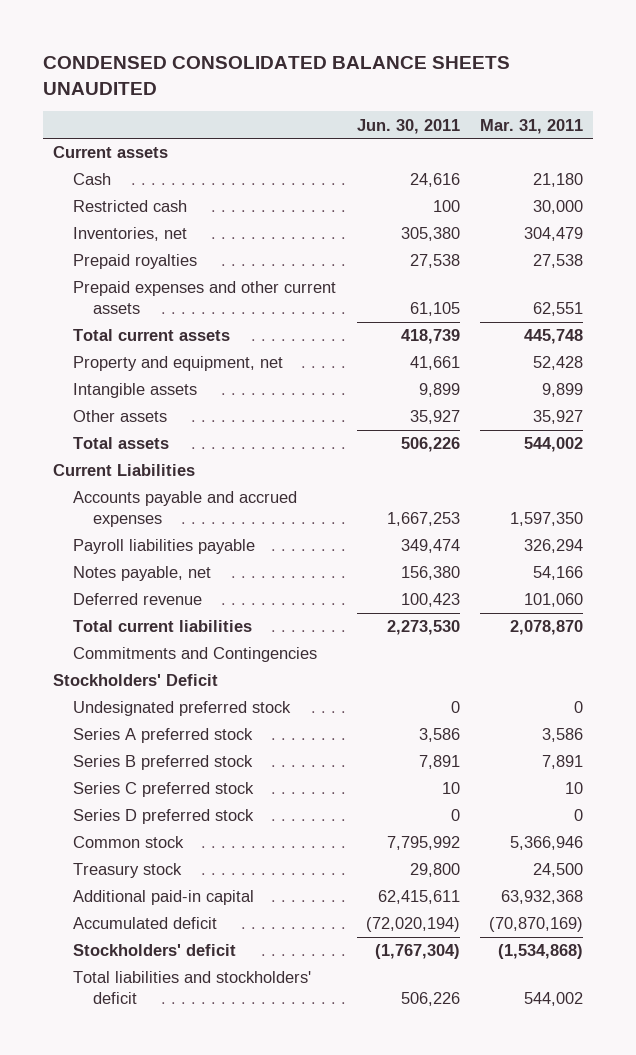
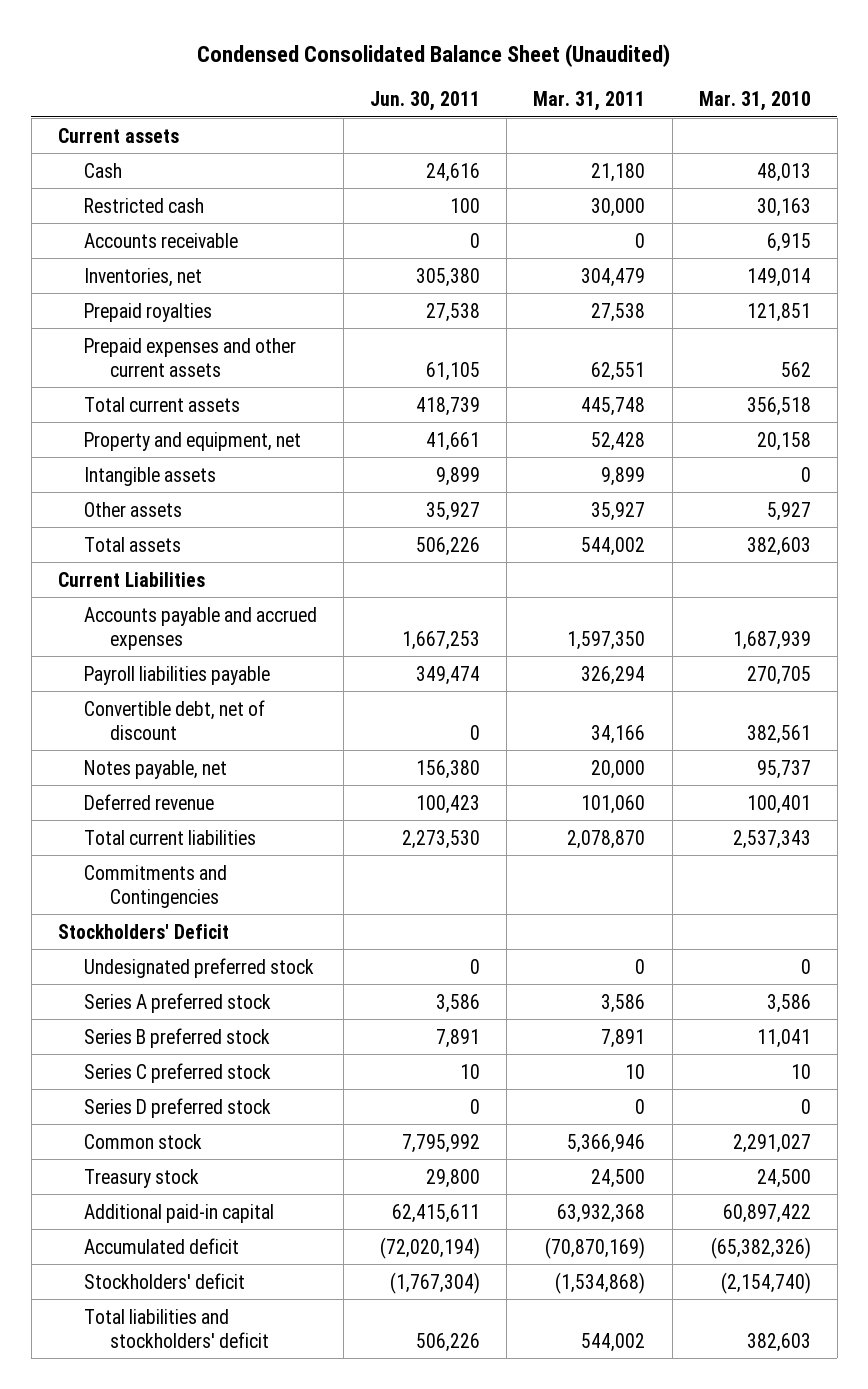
- CONDENSED CONSOLIDATED BALANCE SHEETS UNAUDITED
+ Condensed Consolidated Balance Sheet (Unaudited)
- | Jun. 30, 2011 | Mar. 31, 2011
+ | Jun. 30, 2011 | Mar. 31, 2011 | Mar. 31, 2010
+ Accounts receivable | 0 | 0 | 6,915
- Notes payable, net | 156,380 | 54,166
+ Convertible debt, net of discount | 0 | 34,166 | 382,561
+ Notes payable, net | 156,380 | 20,000 | 95,737

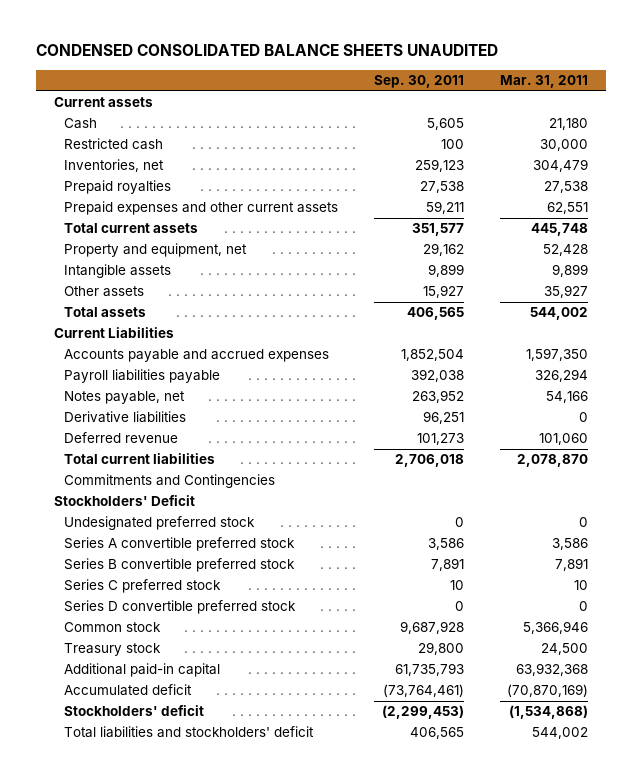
- Condensed Consolidated Balance Sheet (Unaudited)
+ CONDENSED CONSOLIDATED BALANCE SHEETS UNAUDITED
- | Jun. 30, 2011 | Mar. 31, 2011 | Mar. 31, 2010
+ | Sep. 30, 2011 | Mar. 31, 2011
- Accounts receivable | 0 | 0 | 6,915
- Convertible debt, net of discount | 0 | 34,166 | 382,561
- Notes payable, net | 156,380 | 20,000 | 95,737
+ Notes payable, net | 263,952 | 54,166
+ Derivative liabilities | 96,251 | 0
- Series A preferred stock | 3,586 | 3,586 | 3,586
- Series B preferred stock | 7,891 | 7,891 | 11,041
+ Series A convertible preferred stock | 3,586 | 3,586
+ Series B convertible preferred stock | 7,891 | 7,891
- Series D preferred stock | 0 | 0 | 0
+ Series D convertible preferred stock | 0 | 0

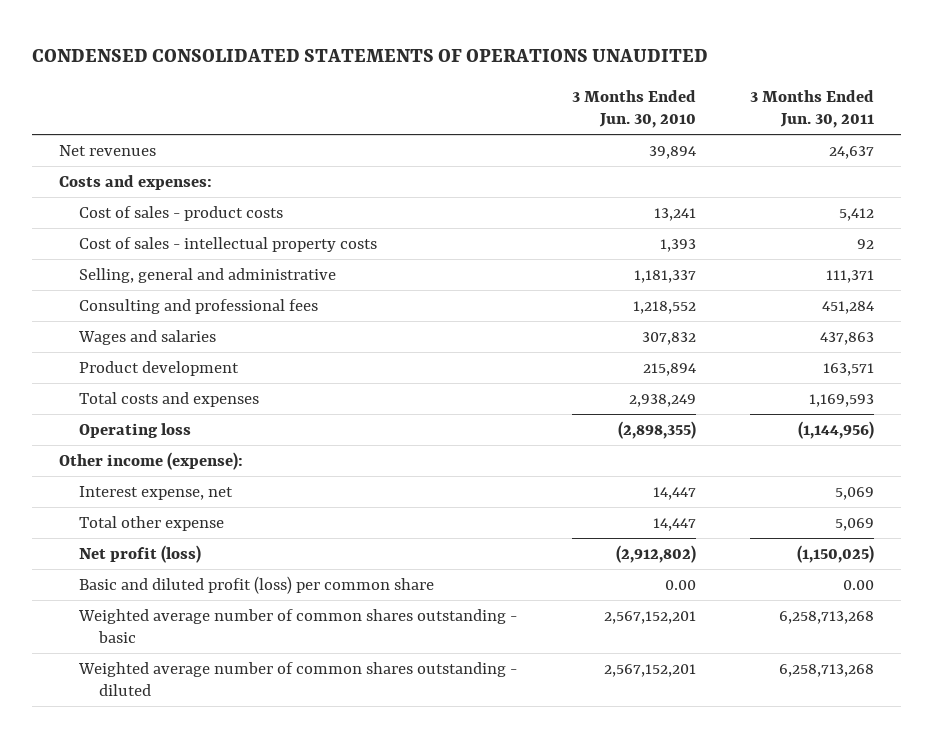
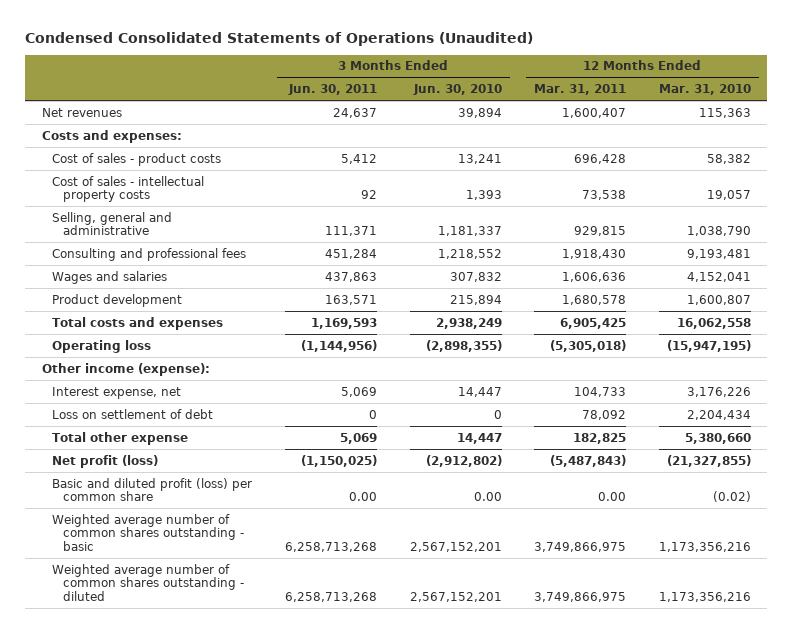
- CONDENSED CONSOLIDATED STATEMENTS OF OPERATIONS UNAUDITED
+ Condensed Consolidated Statements of Operations (Unaudited)
- | 3 Months Ended Jun. 30, 2010 | 3 Months Ended Jun. 30, 2011
+ | 3 Months Ended Jun. 30, 2011 | 3 Months Ended Jun. 30, 2010 | 12 Months Ended Mar. 31, 2011 | 12 Months Ended Mar. 31, 2010
+ Loss on settlement of debt | 0 | 0 | 78,092 | 2,204,434

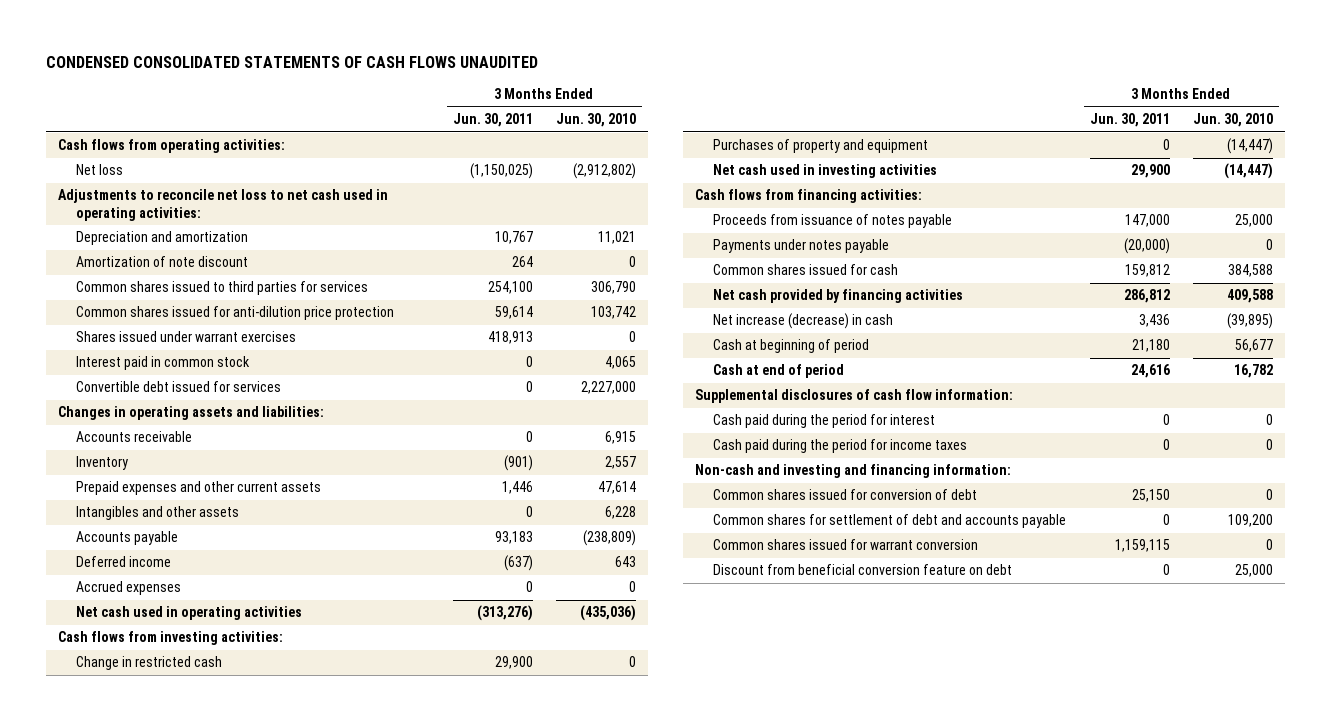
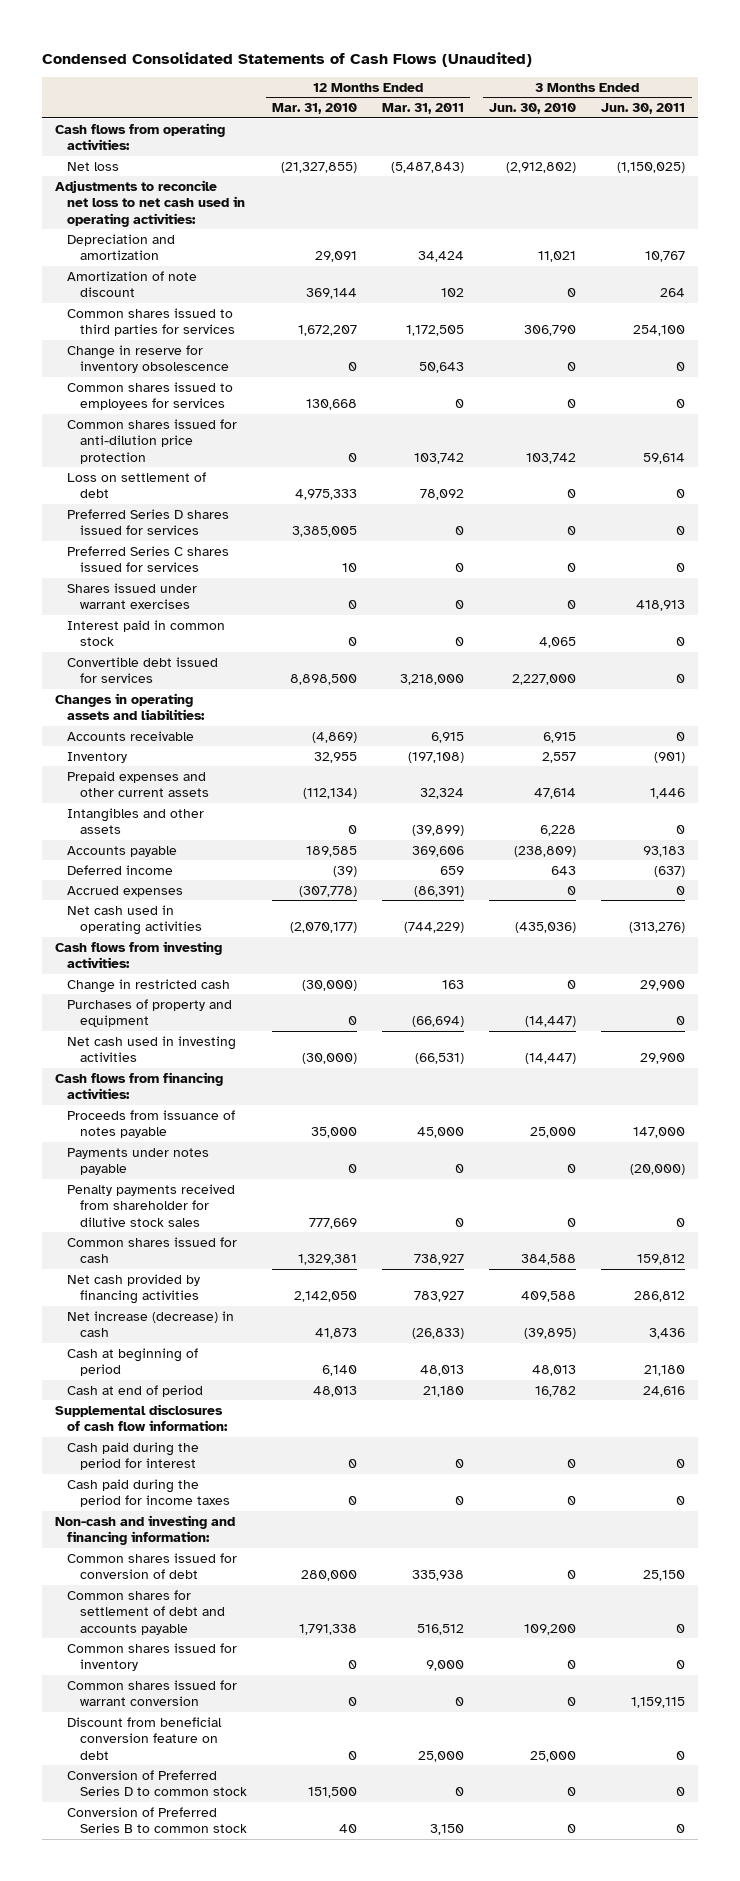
- CONDENSED CONSOLIDATED STATEMENTS OF CASH FLOWS UNAUDITED
+ Condensed Consolidated Statements of Cash Flows (Unaudited)
- | 3 Months Ended Jun. 30, 2011 | 3 Months Ended Jun. 30, 2010
+ | 12 Months Ended Mar. 31, 2010 | 12 Months Ended Mar. 31, 2011 | 3 Months Ended Jun. 30, 2010 | 3 Months Ended Jun. 30, 2011
+ Change in reserve for inventory obsolescence | 0 | 50,643 | 0 | 0
+ Common shares issued to employees for services | 130,668 | 0 | 0 | 0
+ Loss on settlement of debt | 4,975,333 | 78,092 | 0 | 0
+ Preferred Series D shares issued for services | 3,385,005 | 0 | 0 | 0
+ Preferred Series C shares issued for services | 10 | 0 | 0 | 0
+ Penalty payments received from shareholder for dilutive stock sales | 777,669 | 0 | 0 | 0
- Cash at beginning of period | 21,180 | 56,677
+ Cash at beginning of period | 6,140 | 48,013 | 48,013 | 21,180
+ Common shares issued for inventory | 0 | 9,000 | 0 | 0
+ Conversion of Preferred Series D to common stock | 151,500 | 0 | 0 | 0
+ Conversion of Preferred Series B to common stock | 40 | 3,150 | 0 | 0

